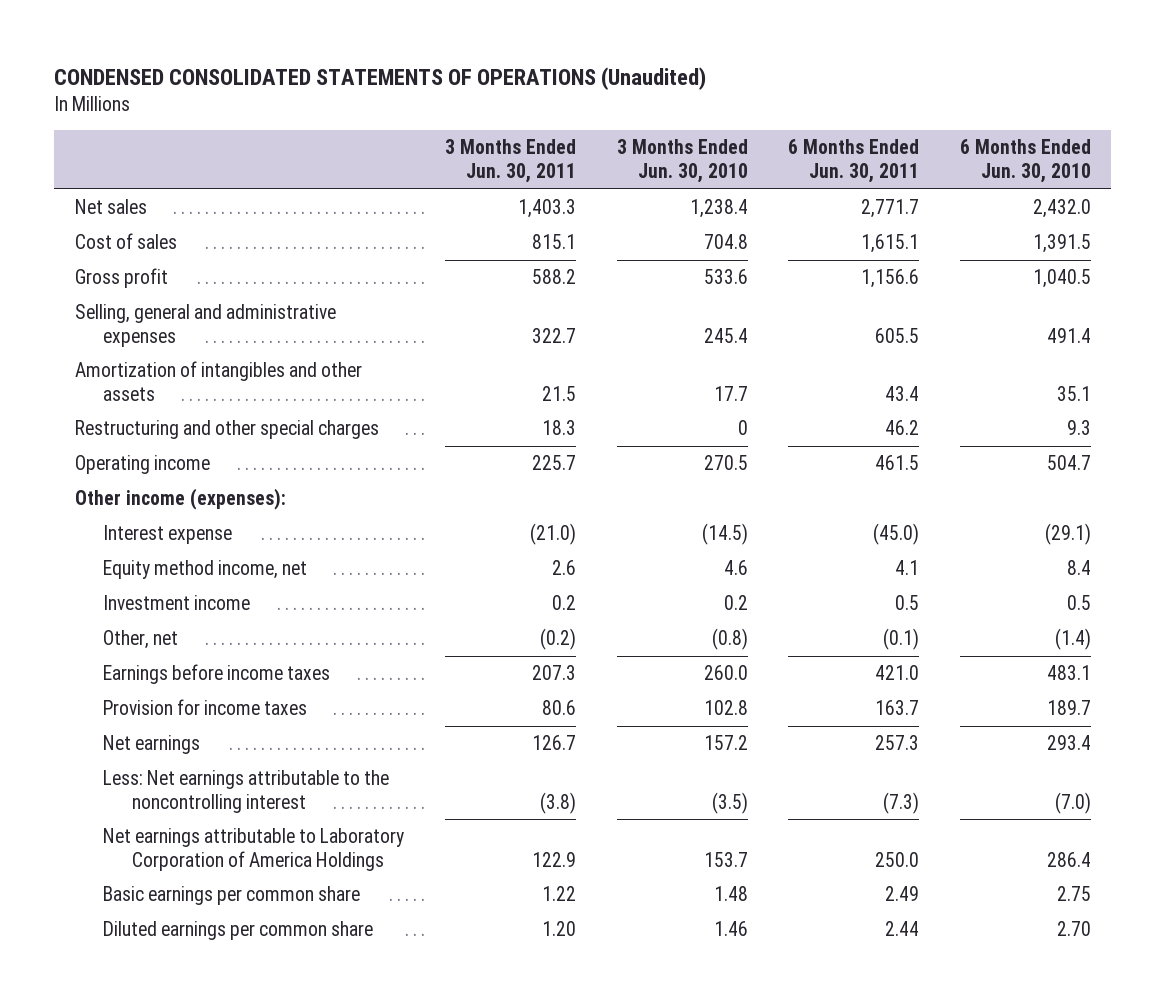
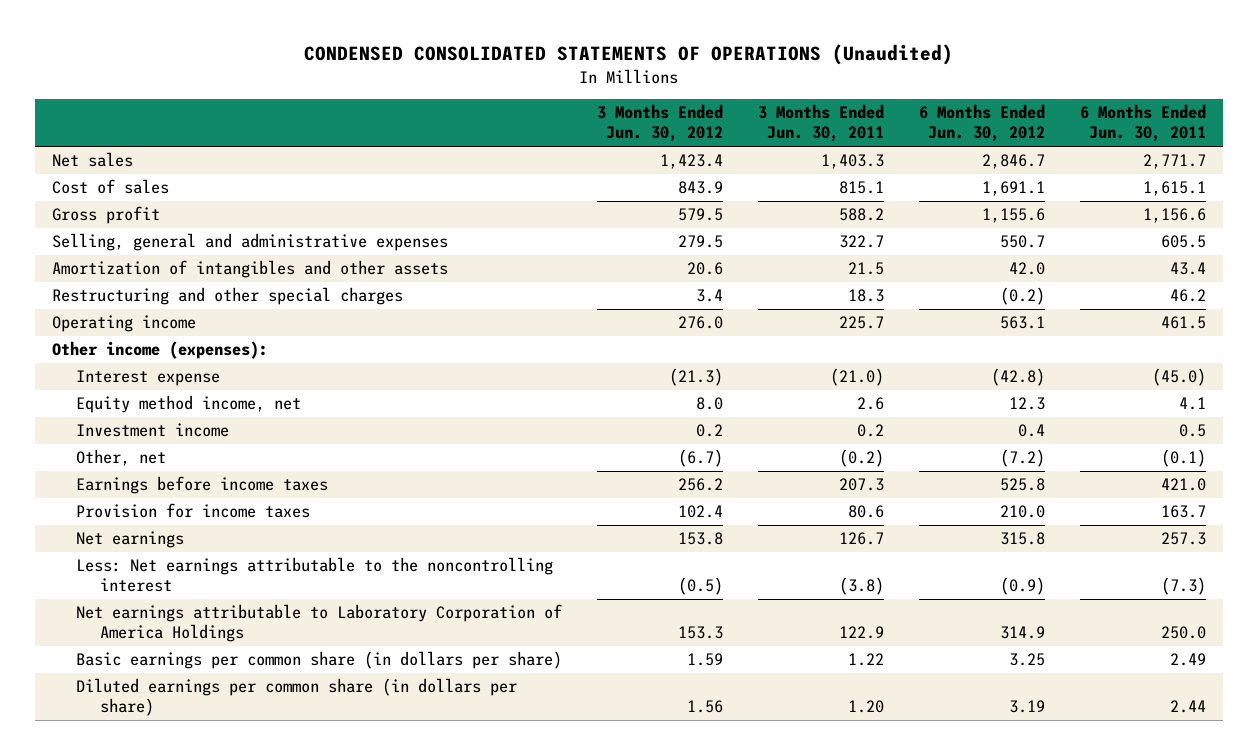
- | 3 Months Ended Jun. 30, 2011 | 3 Months Ended Jun. 30, 2010 | 6 Months Ended Jun. 30, 2011 | 6 Months Ended Jun. 30, 2010
+ | 3 Months Ended Jun. 30, 2012 | 3 Months Ended Jun. 30, 2011 | 6 Months Ended Jun. 30, 2012 | 6 Months Ended Jun. 30, 2011
- Basic earnings per common share | 1.22 | 1.48 | 2.49 | 2.75
- Diluted earnings per common share | 1.20 | 1.46 | 2.44 | 2.70
+ Basic earnings per common share (in dollars per share) | 1.59 | 1.22 | 3.25 | 2.49
+ Diluted earnings per common share (in dollars per share) | 1.56 | 1.20 | 3.19 | 2.44

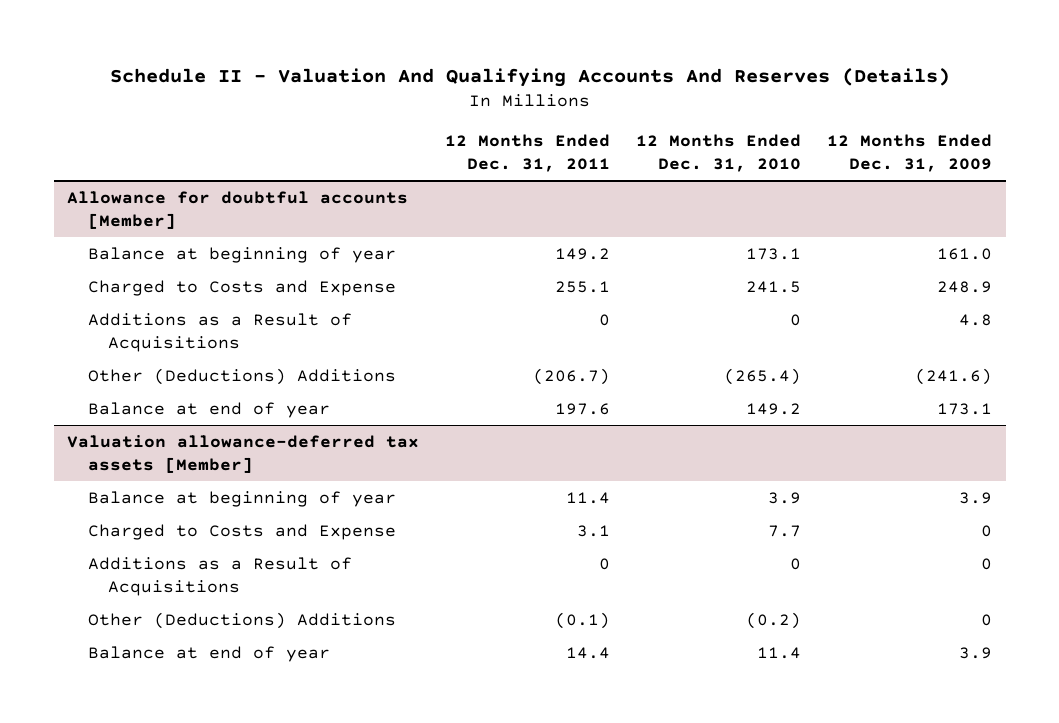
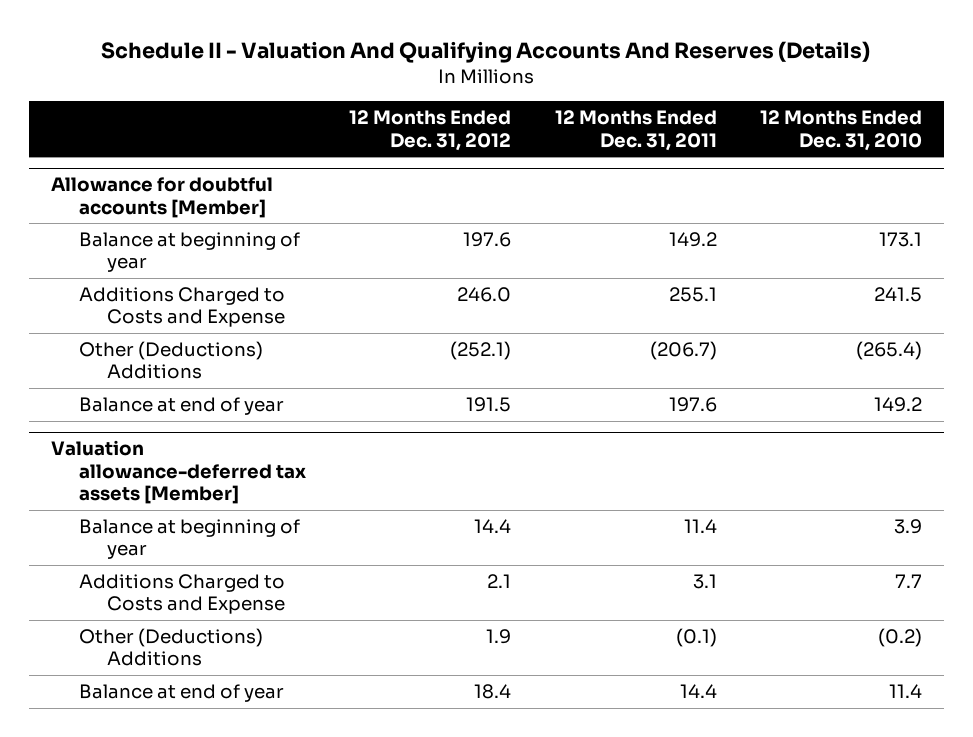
- | 12 Months Ended Dec. 31, 2011 | 12 Months Ended Dec. 31, 2010 | 12 Months Ended Dec. 31, 2009
+ | 12 Months Ended Dec. 31, 2012 | 12 Months Ended Dec. 31, 2011 | 12 Months Ended Dec. 31, 2010
@ Allowance for doubtful accounts [Member]
- Charged to Costs and Expense | 255.1 | 241.5 | 248.9
- Additions as a Result of Acquisitions | 0 | 0 | 4.8
+ Additions Charged to Costs and Expense | 246.0 | 255.1 | 241.5
@ Valuation allowance-deferred tax assets [Member]
- Charged to Costs and Expense | 3.1 | 7.7 | 0
- Additions as a Result of Acquisitions | 0 | 0 | 0
+ Additions Charged to Costs and Expense | 2.1 | 3.1 | 7.7

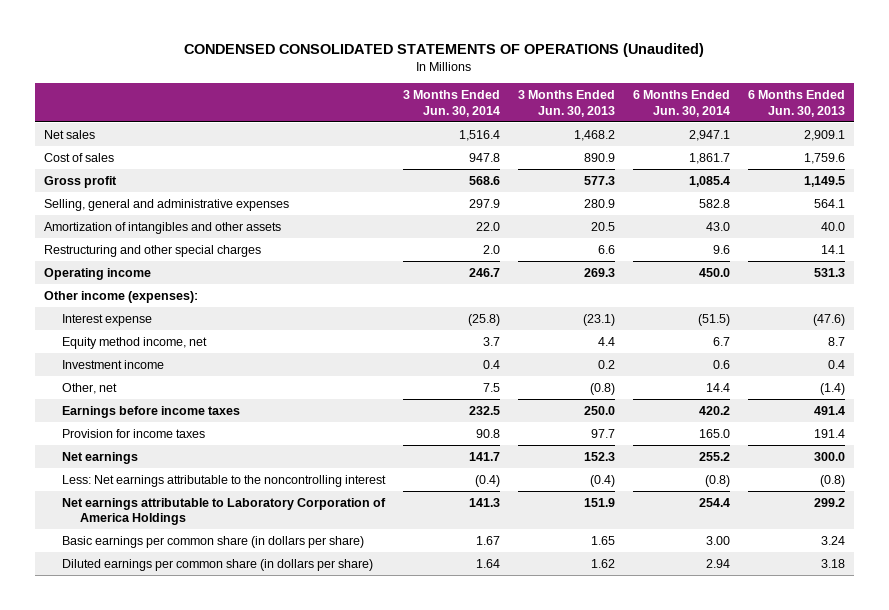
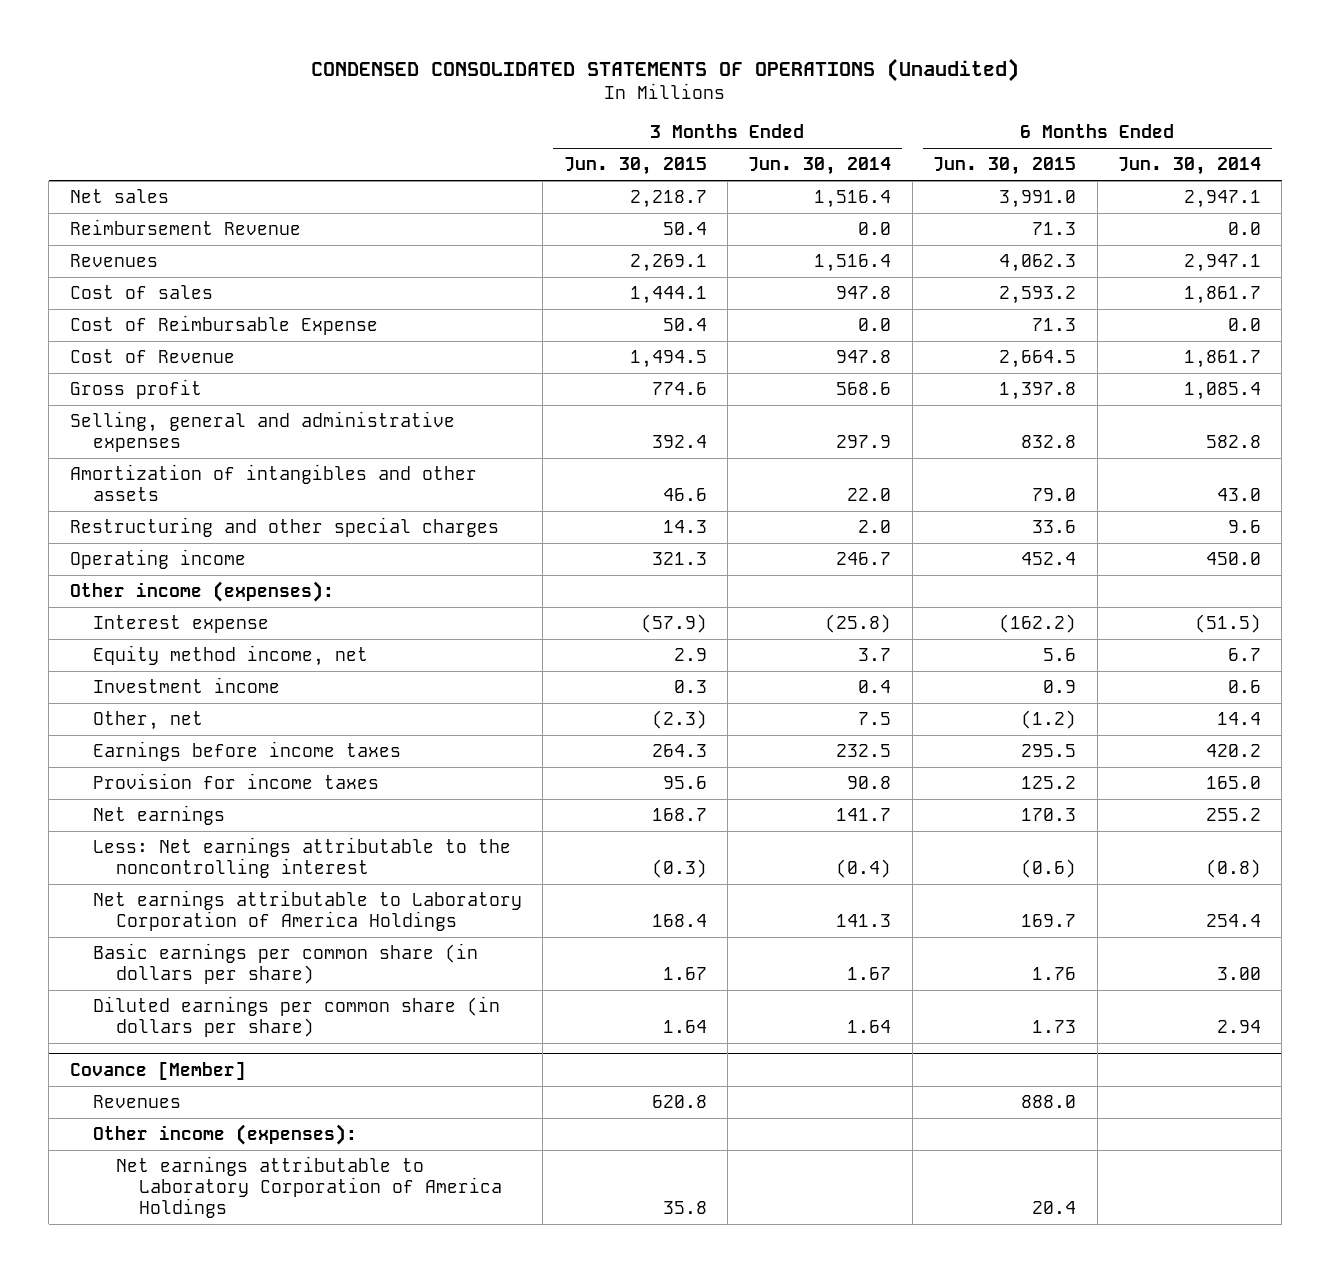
- | 3 Months Ended Jun. 30, 2014 | 3 Months Ended Jun. 30, 2013 | 6 Months Ended Jun. 30, 2014 | 6 Months Ended Jun. 30, 2013
+ | 3 Months Ended Jun. 30, 2015 | 3 Months Ended Jun. 30, 2014 | 6 Months Ended Jun. 30, 2015 | 6 Months Ended Jun. 30, 2014
+ Reimbursement Revenue | 50.4 | 0.0 | 71.3 | 0.0
+ Revenues | 2,269.1 | 1,516.4 | 4,062.3 | 2,947.1
+ Cost of Reimbursable Expense | 50.4 | 0.0 | 71.3 | 0.0
+ Cost of Revenue | 1,494.5 | 947.8 | 2,664.5 | 1,861.7
+ Covance [Member]
+ Revenues | 620.8 | | 888.0 |
+ Other income (expenses):
+ Net earnings attributable to Laboratory Corporation of America Holdings | 35.8 | | 20.4 |

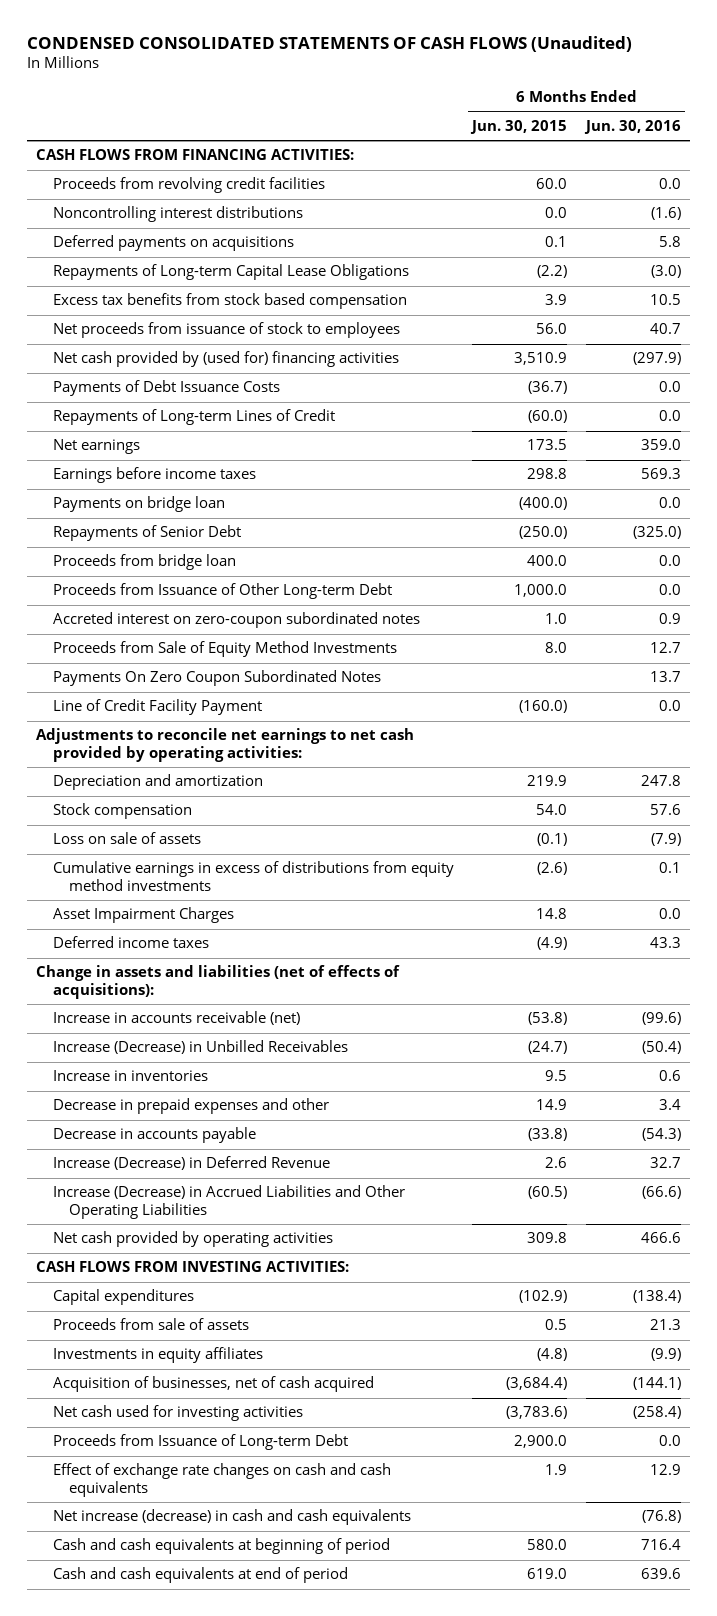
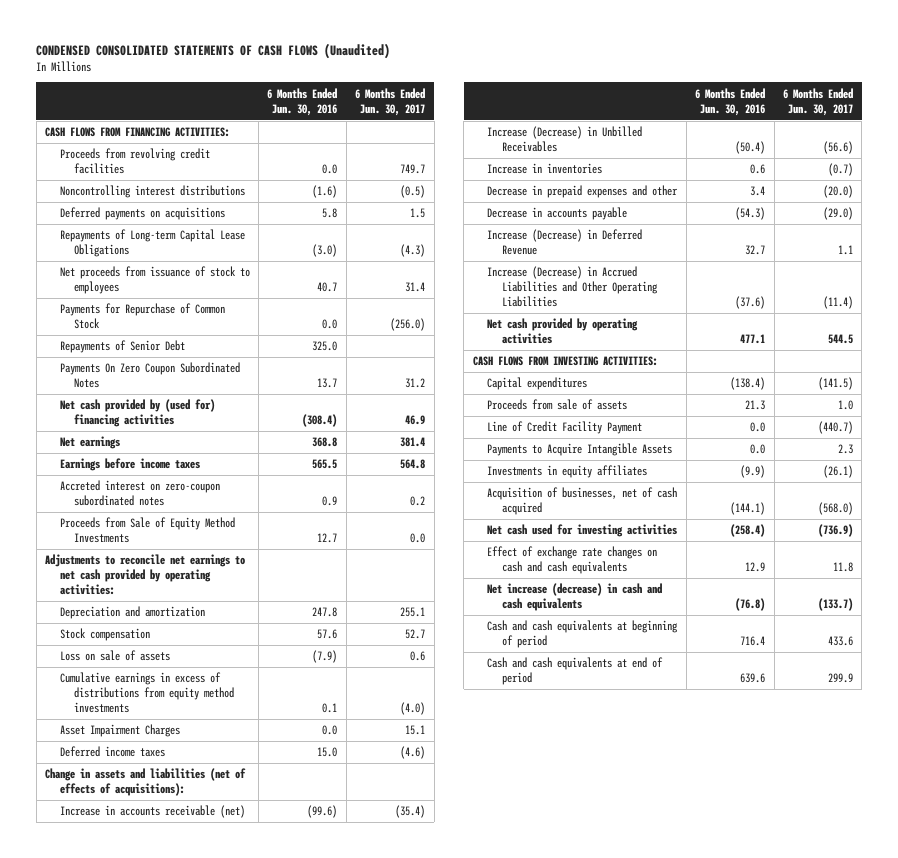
- | 6 Months Ended Jun. 30, 2015 | 6 Months Ended Jun. 30, 2016
+ | 6 Months Ended Jun. 30, 2016 | 6 Months Ended Jun. 30, 2017
- Excess tax benefits from stock based compensation | 3.9 | 10.5
- Net cash provided by (used for) financing activities | 3,510.9 | (297.9)
- Payments of Debt Issuance Costs | (36.7) | 0.0
- Repayments of Long-term Lines of Credit | (60.0) | 0.0
- Net earnings | 173.5 | 359.0
- Earnings before income taxes | 298.8 | 569.3
- Payments on bridge loan | (400.0) | 0.0
- Repayments of Senior Debt | (250.0) | (325.0)
- Proceeds from bridge loan | 400.0 | 0.0
- Proceeds from Issuance of Other Long-term Debt | 1,000.0 | 0.0
+ Payments for Repurchase of Common Stock | 0.0 | (256.0)
+ Repayments of Senior Debt | 325.0 |
moved up: Payments On Zero Coupon Subordinated Notes | 13.7 | 31.2
+ Net cash provided by (used for) financing activities | (308.4) | 46.9
+ Net earnings | 368.8 | 381.4
+ Earnings before income taxes | 565.5 | 564.8
- Deferred income taxes | (4.9) | 43.3
+ Deferred income taxes | 15.0 | (4.6)
- Increase (Decrease) in Accrued Liabilities and Other Operating Liabilities | (60.5) | (66.6)
- Net cash provided by operating activities | 309.8 | 466.6
+ Increase (Decrease) in Accrued Liabilities and Other Operating Liabilities | (37.6) | (11.4)
+ Net cash provided by operating activities | 477.1 | 544.5
moved down: Line of Credit Facility Payment | 0.0 | (440.7)
+ Payments to Acquire Intangible Assets | 0.0 | 2.3
- Proceeds from Issuance of Long-term Debt | 2,900.0 | 0.0

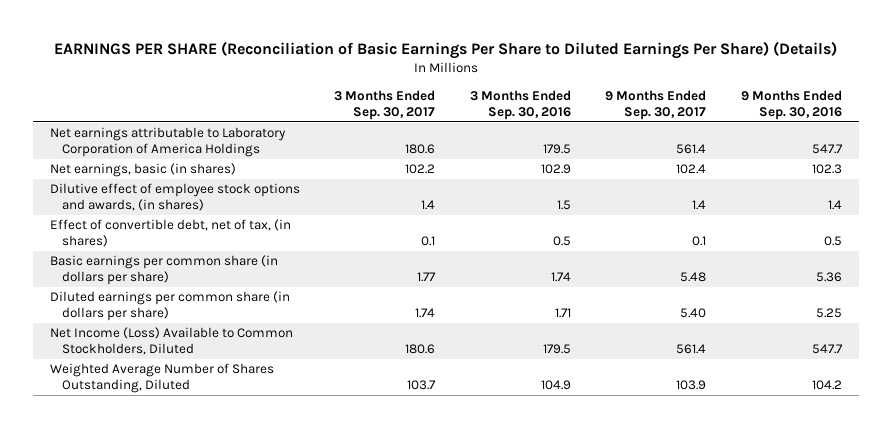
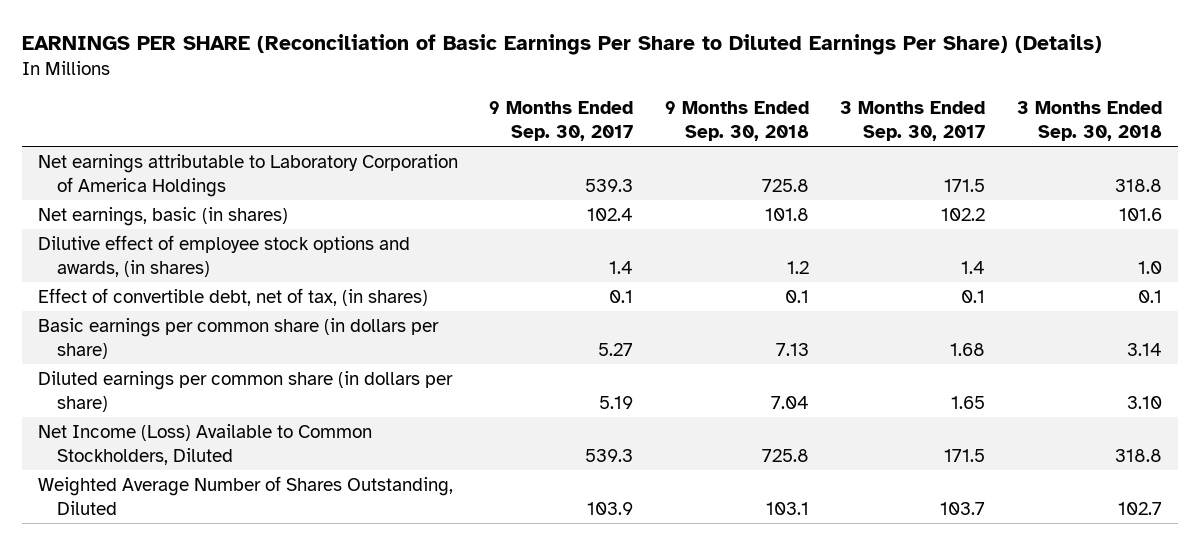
- | 3 Months Ended Sep. 30, 2017 | 3 Months Ended Sep. 30, 2016 | 9 Months Ended Sep. 30, 2017 | 9 Months Ended Sep. 30, 2016
+ | 9 Months Ended Sep. 30, 2017 | 9 Months Ended Sep. 30, 2018 | 3 Months Ended Sep. 30, 2017 | 3 Months Ended Sep. 30, 2018
- Net earnings attributable to Laboratory Corporation of America Holdings | 180.6 | 179.5 | 561.4 | 547.7
+ Net earnings attributable to Laboratory Corporation of America Holdings | 539.3 | 725.8 | 171.5 | 318.8
- Basic earnings per common share (in dollars per share) | 1.77 | 1.74 | 5.48 | 5.36
- Diluted earnings per common share (in dollars per share) | 1.74 | 1.71 | 5.40 | 5.25
- Net Income (Loss) Available to Common Stockholders, Diluted | 180.6 | 179.5 | 561.4 | 547.7
+ Basic earnings per common share (in dollars per share) | 5.27 | 7.13 | 1.68 | 3.14
+ Diluted earnings per common share (in dollars per share) | 5.19 | 7.04 | 1.65 | 3.10
+ Net Income (Loss) Available to Common Stockholders, Diluted | 539.3 | 725.8 | 171.5 | 318.8

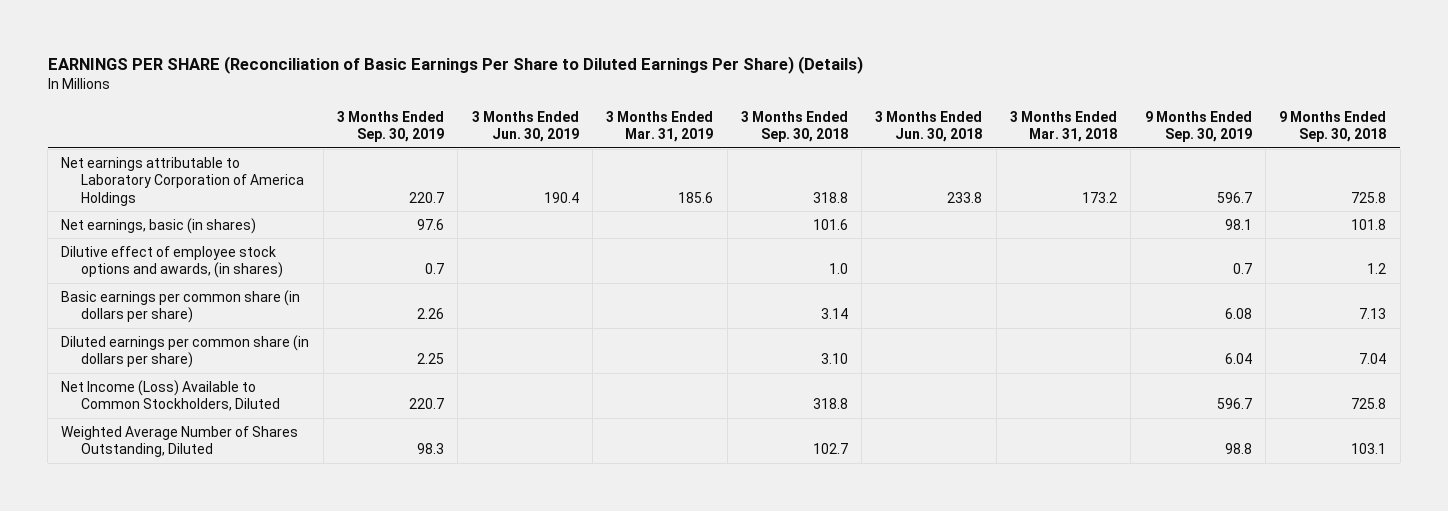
- | 9 Months Ended Sep. 30, 2017 | 9 Months Ended Sep. 30, 2018 | 3 Months Ended Sep. 30, 2017 | 3 Months Ended Sep. 30, 2018
+ | 3 Months Ended Sep. 30, 2019 | 3 Months Ended Jun. 30, 2019 | 3 Months Ended Mar. 31, 2019 | 3 Months Ended Sep. 30, 2018 | 3 Months Ended Jun. 30, 2018 | 3 Months Ended Mar. 31, 2018 | 9 Months Ended Sep. 30, 2019 | 9 Months Ended Sep. 30, 2018
- Effect of convertible debt, net of tax, (in shares) | 0.1 | 0.1 | 0.1 | 0.1

